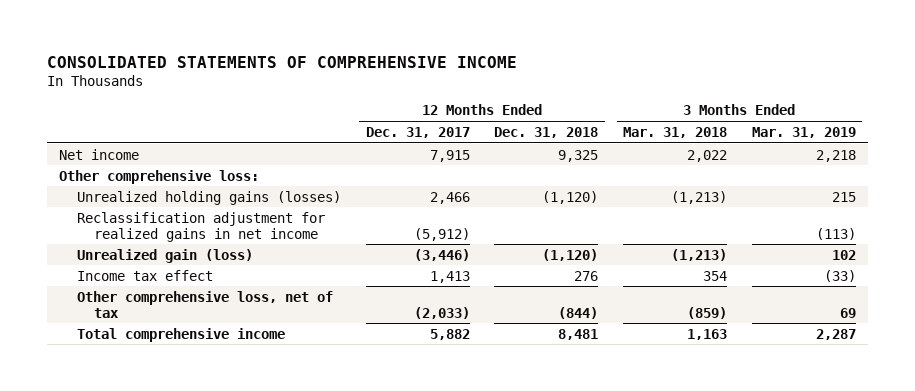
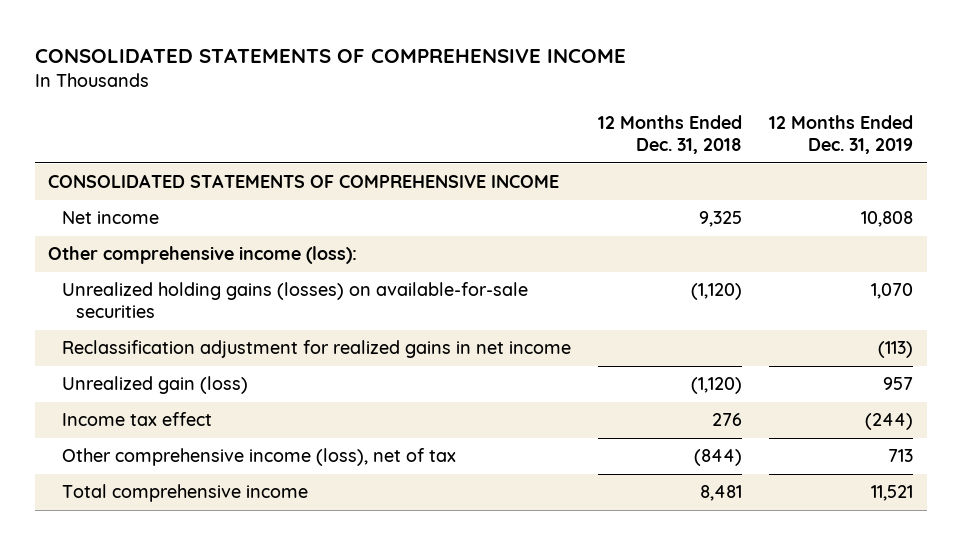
- | 12 Months Ended Dec. 31, 2017 | 12 Months Ended Dec. 31, 2018 | 3 Months Ended Mar. 31, 2018 | 3 Months Ended Mar. 31, 2019
+ | 12 Months Ended Dec. 31, 2018 | 12 Months Ended Dec. 31, 2019
+ CONSOLIDATED STATEMENTS OF COMPREHENSIVE INCOME
- Other comprehensive loss:
- Unrealized holding gains (losses) | 2,466 | (1,120) | (1,213) | 215
+ Other comprehensive income (loss):
+ Unrealized holding gains (losses) on available-for-sale securities | (1,120) | 1,070
- Other comprehensive loss, net of tax | (2,033) | (844) | (859) | 69
+ Other comprehensive income (loss), net of tax | (844) | 713

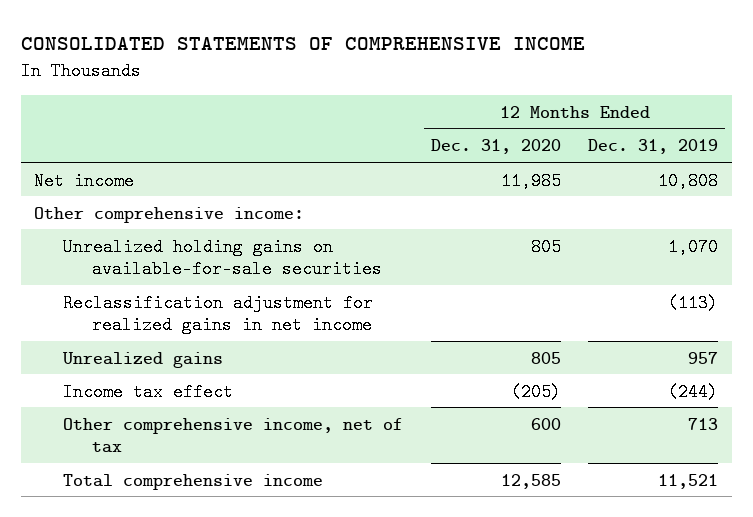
- | 12 Months Ended Dec. 31, 2018 | 12 Months Ended Dec. 31, 2019
+ | 12 Months Ended Dec. 31, 2020 | 12 Months Ended Dec. 31, 2019
- CONSOLIDATED STATEMENTS OF COMPREHENSIVE INCOME
- Other comprehensive income (loss):
- Unrealized holding gains (losses) on available-for-sale securities | (1,120) | 1,070
+ Other comprehensive income:
+ Unrealized holding gains on available-for-sale securities | 805 | 1,070
- Unrealized gain (loss) | (1,120) | 957
+ Unrealized gains | 805 | 957
- Other comprehensive income (loss), net of tax | (844) | 713
+ Other comprehensive income, net of tax | 600 | 713

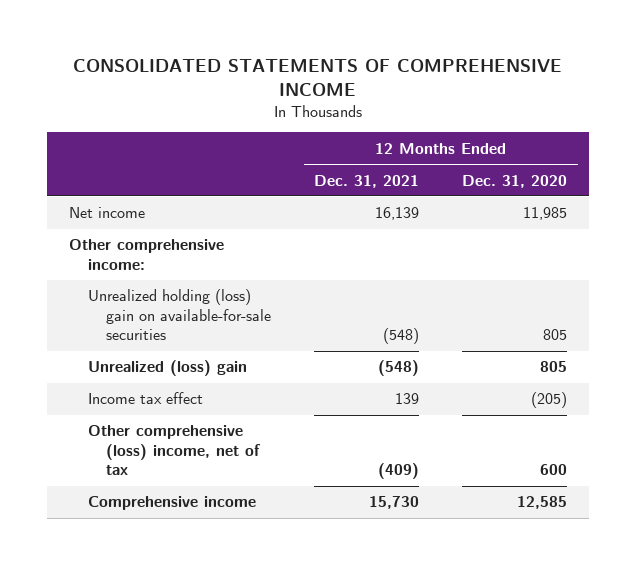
- | 12 Months Ended Dec. 31, 2020 | 12 Months Ended Dec. 31, 2019
+ | 12 Months Ended Dec. 31, 2021 | 12 Months Ended Dec. 31, 2020
- Unrealized holding gains on available-for-sale securities | 805 | 1,070
- Reclassification adjustment for realized gains in net income | | (113)
- Unrealized gains | 805 | 957
+ Unrealized holding (loss) gain on available-for-sale securities | (548) | 805
+ Unrealized (loss) gain | (548) | 805
- Other comprehensive income, net of tax | 600 | 713
- Total comprehensive income | 12,585 | 11,521
+ Other comprehensive (loss) income, net of tax | (409) | 600
+ Comprehensive income | 15,730 | 12,585

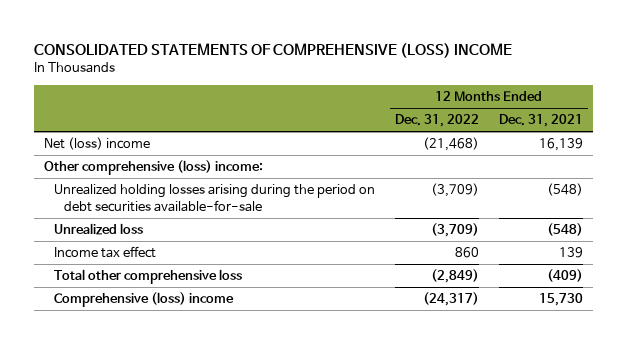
- CONSOLIDATED STATEMENTS OF COMPREHENSIVE INCOME
+ CONSOLIDATED STATEMENTS OF COMPREHENSIVE (LOSS) INCOME
- | 12 Months Ended Dec. 31, 2021 | 12 Months Ended Dec. 31, 2020
+ | 12 Months Ended Dec. 31, 2022 | 12 Months Ended Dec. 31, 2021
- Net income | 16,139 | 11,985
- Other comprehensive income:
- Unrealized holding (loss) gain on available-for-sale securities | (548) | 805
- Unrealized (loss) gain | (548) | 805
+ Net (loss) income | (21,468) | 16,139
+ Other comprehensive (loss) income:
+ Unrealized holding losses arising during the period on debt securities available-for-sale | (3,709) | (548)
+ Unrealized loss | (3,709) | (548)
- Other comprehensive (loss) income, net of tax | (409) | 600
- Comprehensive income | 15,730 | 12,585
+ Total other comprehensive loss | (2,849) | (409)
+ Comprehensive (loss) income | (24,317) | 15,730

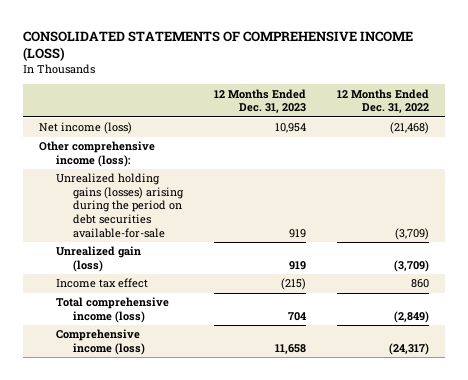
- CONSOLIDATED STATEMENTS OF COMPREHENSIVE (LOSS) INCOME
+ CONSOLIDATED STATEMENTS OF COMPREHENSIVE INCOME (LOSS)
- | 12 Months Ended Dec. 31, 2022 | 12 Months Ended Dec. 31, 2021
+ | 12 Months Ended Dec. 31, 2023 | 12 Months Ended Dec. 31, 2022
- Net (loss) income | (21,468) | 16,139
- Other comprehensive (loss) income:
- Unrealized holding losses arising during the period on debt securities available-for-sale | (3,709) | (548)
- Unrealized loss | (3,709) | (548)
+ Net income (loss) | 10,954 | (21,468)
+ Other comprehensive income (loss):
+ Unrealized holding gains (losses) arising during the period on debt securities available-for-sale | 919 | (3,709)
+ Unrealized gain (loss) | 919 | (3,709)
- Total other comprehensive loss | (2,849) | (409)
- Comprehensive (loss) income | (24,317) | 15,730
+ Total comprehensive income (loss) | 704 | (2,849)
+ Comprehensive income (loss) | 11,658 | (24,317)

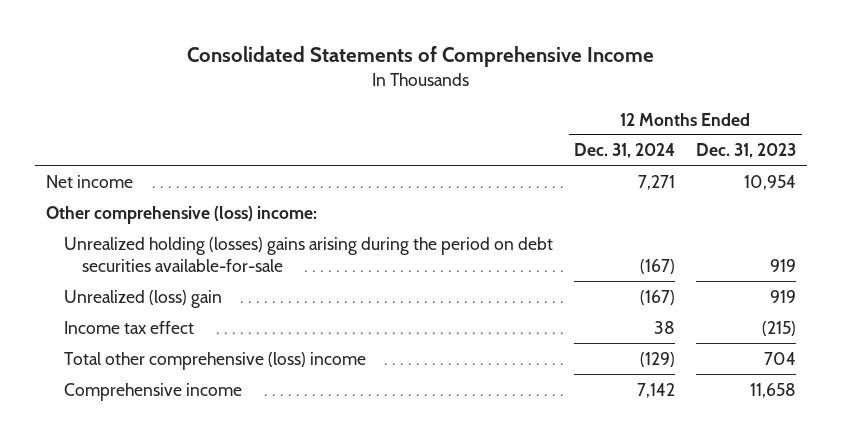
- CONSOLIDATED STATEMENTS OF COMPREHENSIVE INCOME (LOSS)
+ Consolidated Statements of Comprehensive Income
- | 12 Months Ended Dec. 31, 2023 | 12 Months Ended Dec. 31, 2022
+ | 12 Months Ended Dec. 31, 2024 | 12 Months Ended Dec. 31, 2023
- Net income (loss) | 10,954 | (21,468)
- Other comprehensive income (loss):
- Unrealized holding gains (losses) arising during the period on debt securities available-for-sale | 919 | (3,709)
- Unrealized gain (loss) | 919 | (3,709)
+ Net income | 7,271 | 10,954
+ Other comprehensive (loss) income:
+ Unrealized holding (losses) gains arising during the period on debt securities available-for-sale | (167) | 919
+ Unrealized (loss) gain | (167) | 919
- Total comprehensive income (loss) | 704 | (2,849)
- Comprehensive income (loss) | 11,658 | (24,317)
+ Total other comprehensive (loss) income | (129) | 704
+ Comprehensive income | 7,142 | 11,658

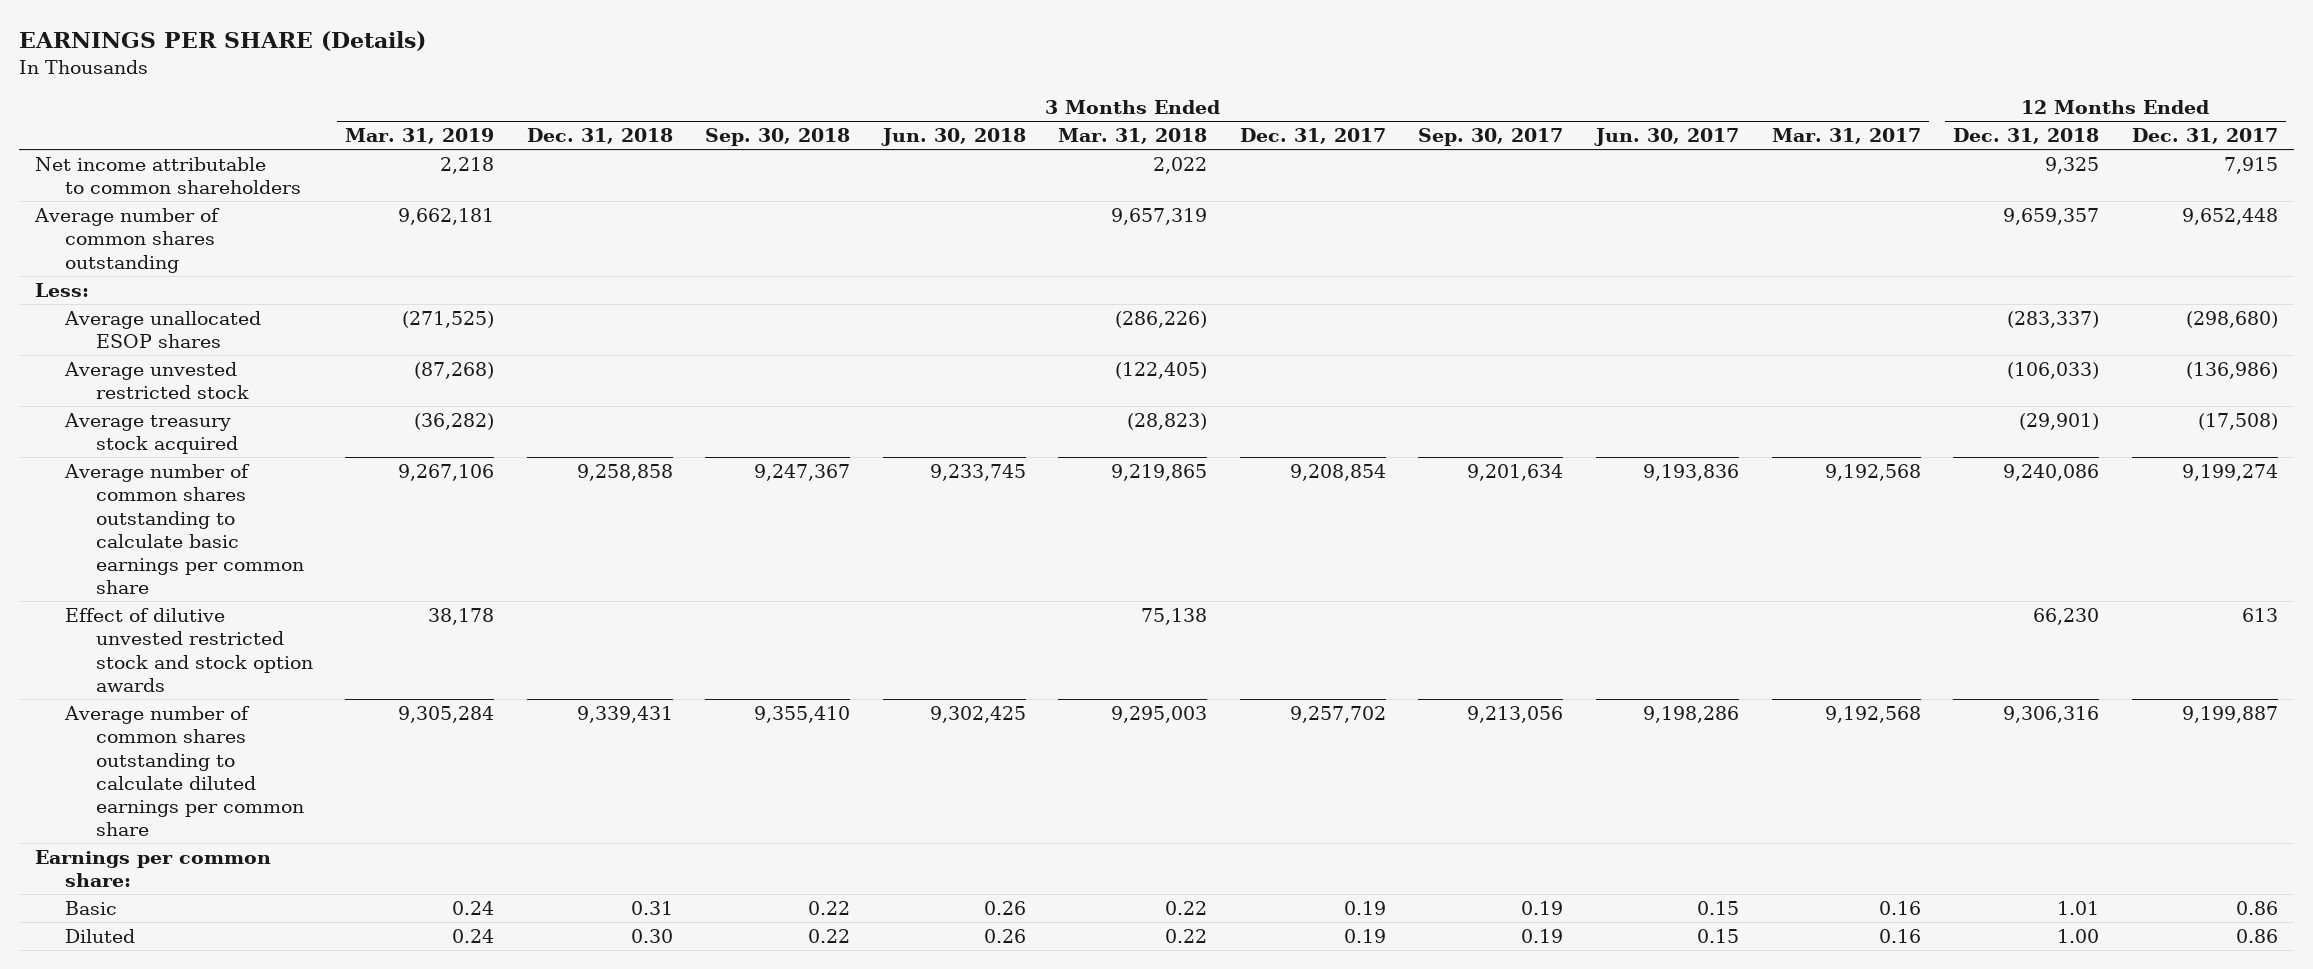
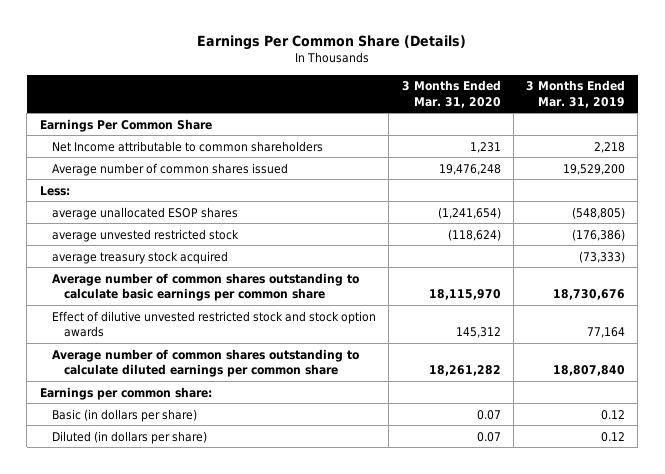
- EARNINGS PER SHARE (Details)
+ Earnings Per Common Share (Details)
- | 3 Months Ended Mar. 31, 2019 | 3 Months Ended Dec. 31, 2018 | 3 Months Ended Sep. 30, 2018 | 3 Months Ended Jun. 30, 2018 | 3 Months Ended Mar. 31, 2018 | 3 Months Ended Dec. 31, 2017 | 3 Months Ended Sep. 30, 2017 | 3 Months Ended Jun. 30, 2017 | 3 Months Ended Mar. 31, 2017 | 12 Months Ended Dec. 31, 2018 | 12 Months Ended Dec. 31, 2017
+ | 3 Months Ended Mar. 31, 2020 | 3 Months Ended Mar. 31, 2019
- Net income attributable to common shareholders | 2,218 | | | | 2,022 | | | | | 9,325 | 7,915
- Average number of common shares outstanding | 9,662,181 | | | | 9,657,319 | | | | | 9,659,357 | 9,652,448
+ Earnings Per Common Share
+ Net Income attributable to common shareholders | 1,231 | 2,218
+ Average number of common shares issued | 19,476,248 | 19,529,200
- Average unallocated ESOP shares | (271,525) | | | | (286,226) | | | | | (283,337) | (298,680)
- Average unvested restricted stock | (87,268) | | | | (122,405) | | | | | (106,033) | (136,986)
- Average treasury stock acquired | (36,282) | | | | (28,823) | | | | | (29,901) | (17,508)
- Average number of common shares outstanding to calculate basic earnings per common share | 9,267,106 | 9,258,858 | 9,247,367 | 9,233,745 | 9,219,865 | 9,208,854 | 9,201,634 | 9,193,836 | 9,192,568 | 9,240,086 | 9,199,274
- Effect of dilutive unvested restricted stock and stock option awards | 38,178 | | | | 75,138 | | | | | 66,230 | 613
- Average number of common shares outstanding to calculate diluted earnings per common share | 9,305,284 | 9,339,431 | 9,355,410 | 9,302,425 | 9,295,003 | 9,257,702 | 9,213,056 | 9,198,286 | 9,192,568 | 9,306,316 | 9,199,887
+ average unallocated ESOP shares | (1,241,654) | (548,805)
+ average unvested restricted stock | (118,624) | (176,386)
+ average treasury stock acquired | | (73,333)
+ Average number of common shares outstanding to calculate basic earnings per common share | 18,115,970 | 18,730,676
+ Effect of dilutive unvested restricted stock and stock option awards | 145,312 | 77,164
+ Average number of common shares outstanding to calculate diluted earnings per common share | 18,261,282 | 18,807,840
- Basic | 0.24 | 0.31 | 0.22 | 0.26 | 0.22 | 0.19 | 0.19 | 0.15 | 0.16 | 1.01 | 0.86
- Diluted | 0.24 | 0.30 | 0.22 | 0.26 | 0.22 | 0.19 | 0.19 | 0.15 | 0.16 | 1.00 | 0.86
+ Basic (in dollars per share) | 0.07 | 0.12
+ Diluted (in dollars per share) | 0.07 | 0.12

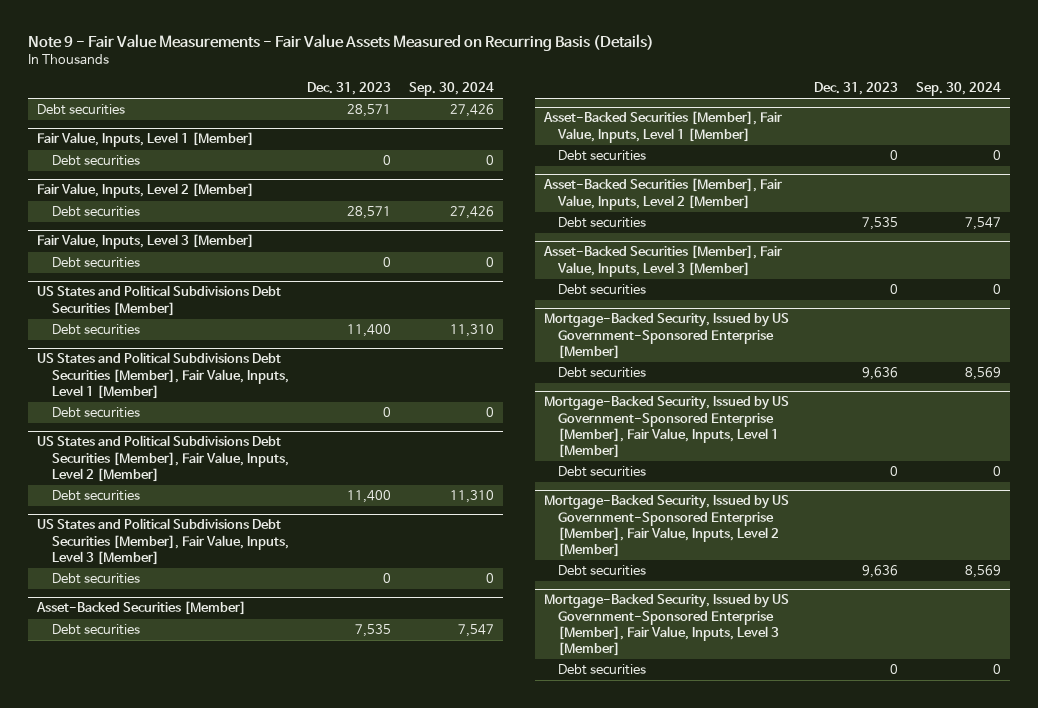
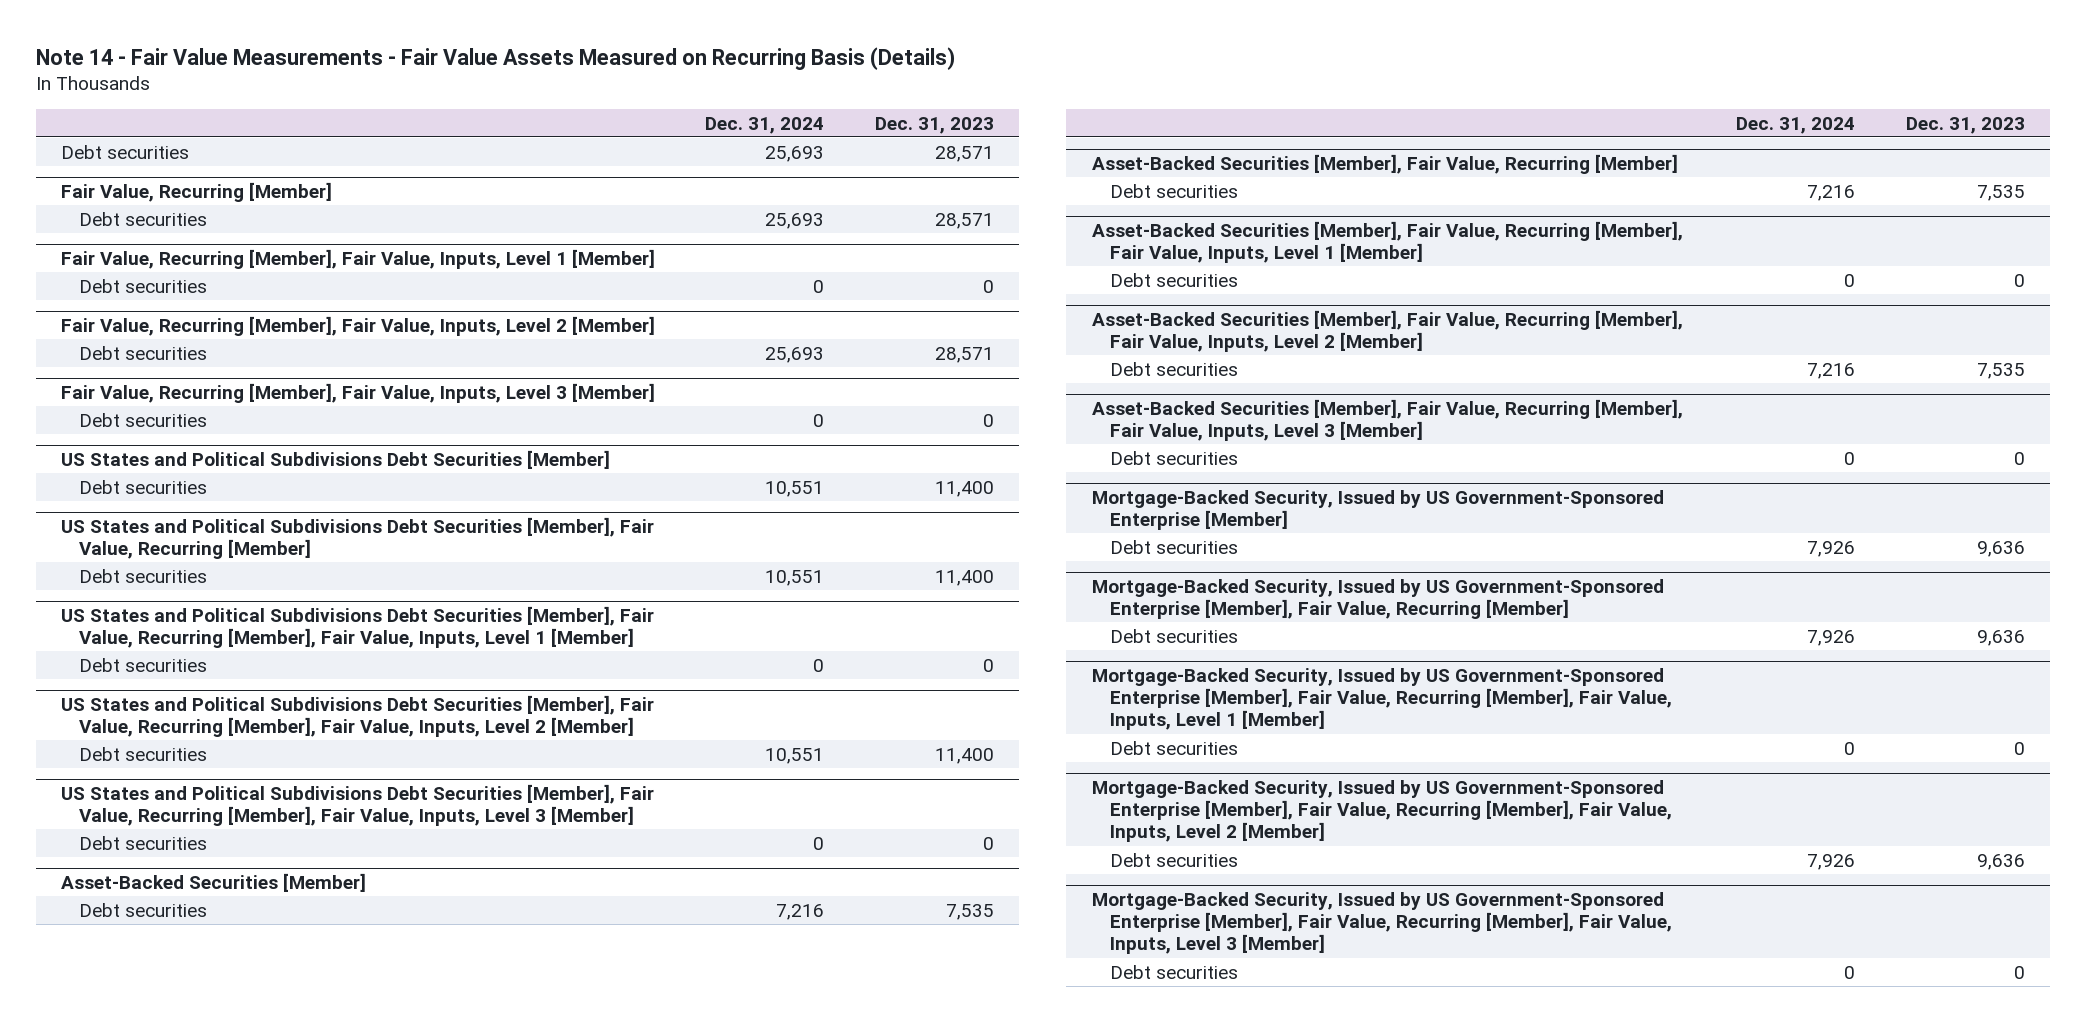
- Note 9 - Fair Value Measurements - Fair Value Assets Measured on Recurring Basis (Details)
+ Note 14 - Fair Value Measurements - Fair Value Assets Measured on Recurring Basis (Details)
- | Dec. 31, 2023 | Sep. 30, 2024
+ | Dec. 31, 2024 | Dec. 31, 2023
- Fair Value, Inputs, Level 1 [Member]
+ Fair Value, Recurring [Member]
+ Debt securities | 25,693 | 28,571
+ Fair Value, Recurring [Member], Fair Value, Inputs, Level 1 [Member]
- Fair Value, Inputs, Level 2 [Member]
+ Fair Value, Recurring [Member], Fair Value, Inputs, Level 2 [Member]
- Fair Value, Inputs, Level 3 [Member]
+ Fair Value, Recurring [Member], Fair Value, Inputs, Level 3 [Member]
- US States and Political Subdivisions Debt Securities [Member], Fair Value, Inputs, Level 1 [Member]
+ US States and Political Subdivisions Debt Securities [Member], Fair Value, Recurring [Member]
+ Debt securities | 10,551 | 11,400
+ US States and Political Subdivisions Debt Securities [Member], Fair Value, Recurring [Member], Fair Value, Inputs, Level 1 [Member]
- US States and Political Subdivisions Debt Securities [Member], Fair Value, Inputs, Level 2 [Member]
+ US States and Political Subdivisions Debt Securities [Member], Fair Value, Recurring [Member], Fair Value, Inputs, Level 2 [Member]
- US States and Political Subdivisions Debt Securities [Member], Fair Value, Inputs, Level 3 [Member]
+ US States and Political Subdivisions Debt Securities [Member], Fair Value, Recurring [Member], Fair Value, Inputs, Level 3 [Member]
- Asset-Backed Securities [Member], Fair Value, Inputs, Level 1 [Member]
+ Asset-Backed Securities [Member], Fair Value, Recurring [Member]
+ Debt securities | 7,216 | 7,535
+ Asset-Backed Securities [Member], Fair Value, Recurring [Member], Fair Value, Inputs, Level 1 [Member]
- Asset-Backed Securities [Member], Fair Value, Inputs, Level 2 [Member]
+ Asset-Backed Securities [Member], Fair Value, Recurring [Member], Fair Value, Inputs, Level 2 [Member]
- Asset-Backed Securities [Member], Fair Value, Inputs, Level 3 [Member]
+ Asset-Backed Securities [Member], Fair Value, Recurring [Member], Fair Value, Inputs, Level 3 [Member]
- Mortgage-Backed Security, Issued by US Government-Sponsored Enterprise [Member], Fair Value, Inputs, Level 1 [Member]
+ Mortgage-Backed Security, Issued by US Government-Sponsored Enterprise [Member], Fair Value, Recurring [Member]
+ Debt securities | 7,926 | 9,636
+ Mortgage-Backed Security, Issued by US Government-Sponsored Enterprise [Member], Fair Value, Recurring [Member], Fair Value, Inputs, Level 1 [Member]
- Mortgage-Backed Security, Issued by US Government-Sponsored Enterprise [Member], Fair Value, Inputs, Level 2 [Member]
+ Mortgage-Backed Security, Issued by US Government-Sponsored Enterprise [Member], Fair Value, Recurring [Member], Fair Value, Inputs, Level 2 [Member]
- Mortgage-Backed Security, Issued by US Government-Sponsored Enterprise [Member], Fair Value, Inputs, Level 3 [Member]
+ Mortgage-Backed Security, Issued by US Government-Sponsored Enterprise [Member], Fair Value, Recurring [Member], Fair Value, Inputs, Level 3 [Member]

